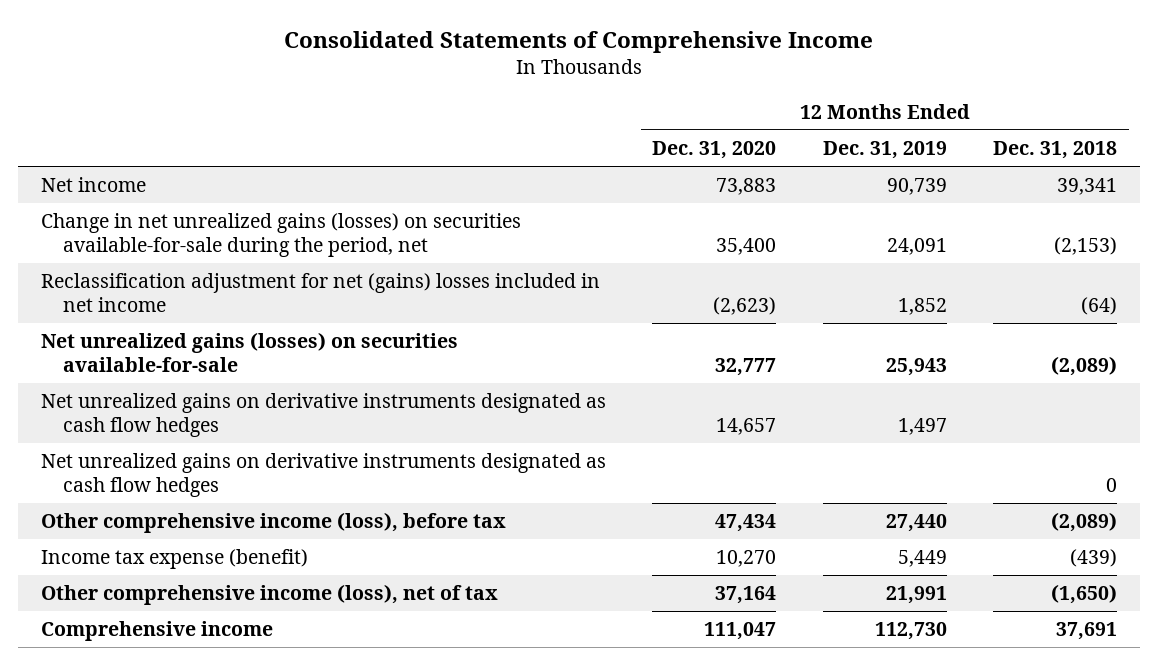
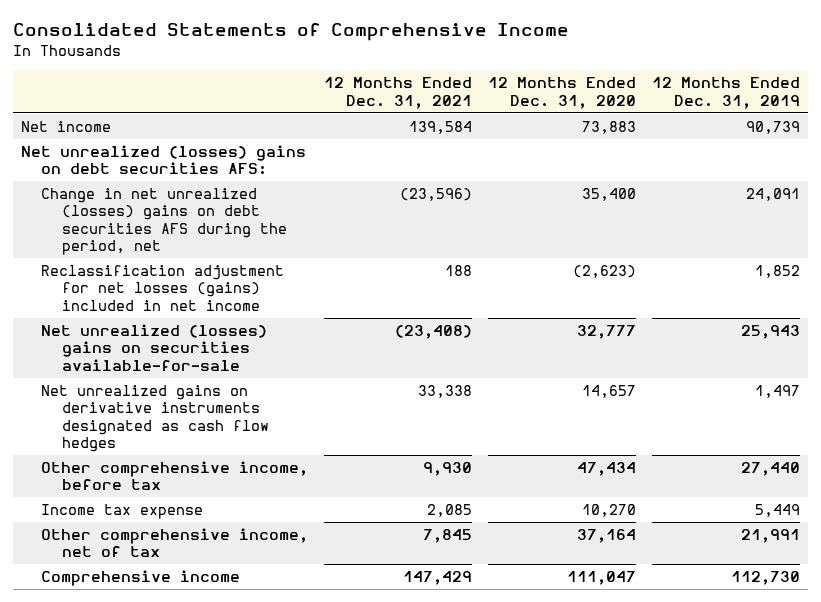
- | 12 Months Ended Dec. 31, 2020 | 12 Months Ended Dec. 31, 2019 | 12 Months Ended Dec. 31, 2018
+ | 12 Months Ended Dec. 31, 2021 | 12 Months Ended Dec. 31, 2020 | 12 Months Ended Dec. 31, 2019
- Change in net unrealized gains (losses) on securities available-for-sale during the period, net | 35,400 | 24,091 | (2,153)
- Reclassification adjustment for net (gains) losses included in net income | (2,623) | 1,852 | (64)
- Net unrealized gains (losses) on securities available-for-sale | 32,777 | 25,943 | (2,089)
+ Net unrealized (losses) gains on debt securities AFS:
+ Change in net unrealized (losses) gains on debt securities AFS during the period, net | (23,596) | 35,400 | 24,091
+ Reclassification adjustment for net losses (gains) included in net income | 188 | (2,623) | 1,852
+ Net unrealized (losses) gains on securities available-for-sale | (23,408) | 32,777 | 25,943
- Net unrealized gains on derivative instruments designated as cash flow hedges | | | 0
- Other comprehensive income (loss), before tax | 47,434 | 27,440 | (2,089)
- Income tax expense (benefit) | 10,270 | 5,449 | (439)
- Other comprehensive income (loss), net of tax | 37,164 | 21,991 | (1,650)
+ Other comprehensive income, before tax | 9,930 | 47,434 | 27,440
+ Income tax expense | 2,085 | 10,270 | 5,449
+ Other comprehensive income, net of tax | 7,845 | 37,164 | 21,991

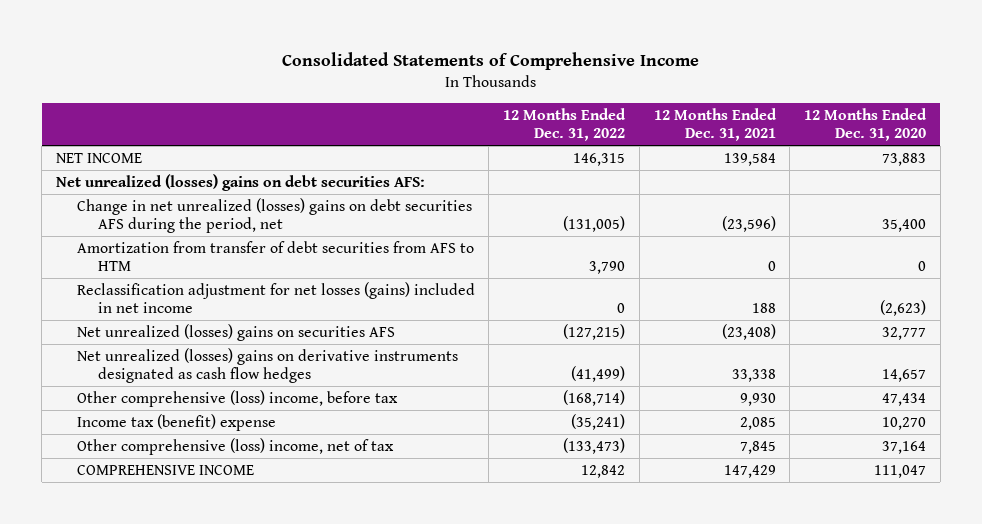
- | 12 Months Ended Dec. 31, 2021 | 12 Months Ended Dec. 31, 2020 | 12 Months Ended Dec. 31, 2019
+ | 12 Months Ended Dec. 31, 2022 | 12 Months Ended Dec. 31, 2021 | 12 Months Ended Dec. 31, 2020
- Net income | 139,584 | 73,883 | 90,739
+ NET INCOME | 146,315 | 139,584 | 73,883
+ Amortization from transfer of debt securities from AFS to HTM | 3,790 | 0 | 0
- Net unrealized (losses) gains on securities available-for-sale | (23,408) | 32,777 | 25,943
- Net unrealized gains on derivative instruments designated as cash flow hedges | 33,338 | 14,657 | 1,497
- Other comprehensive income, before tax | 9,930 | 47,434 | 27,440
- Income tax expense | 2,085 | 10,270 | 5,449
- Other comprehensive income, net of tax | 7,845 | 37,164 | 21,991
- Comprehensive income | 147,429 | 111,047 | 112,730
+ Net unrealized (losses) gains on securities AFS | (127,215) | (23,408) | 32,777
+ Net unrealized (losses) gains on derivative instruments designated as cash flow hedges | (41,499) | 33,338 | 14,657
+ Other comprehensive (loss) income, before tax | (168,714) | 9,930 | 47,434
+ Income tax (benefit) expense | (35,241) | 2,085 | 10,270
+ Other comprehensive (loss) income, net of tax | (133,473) | 7,845 | 37,164
+ COMPREHENSIVE INCOME | 12,842 | 147,429 | 111,047

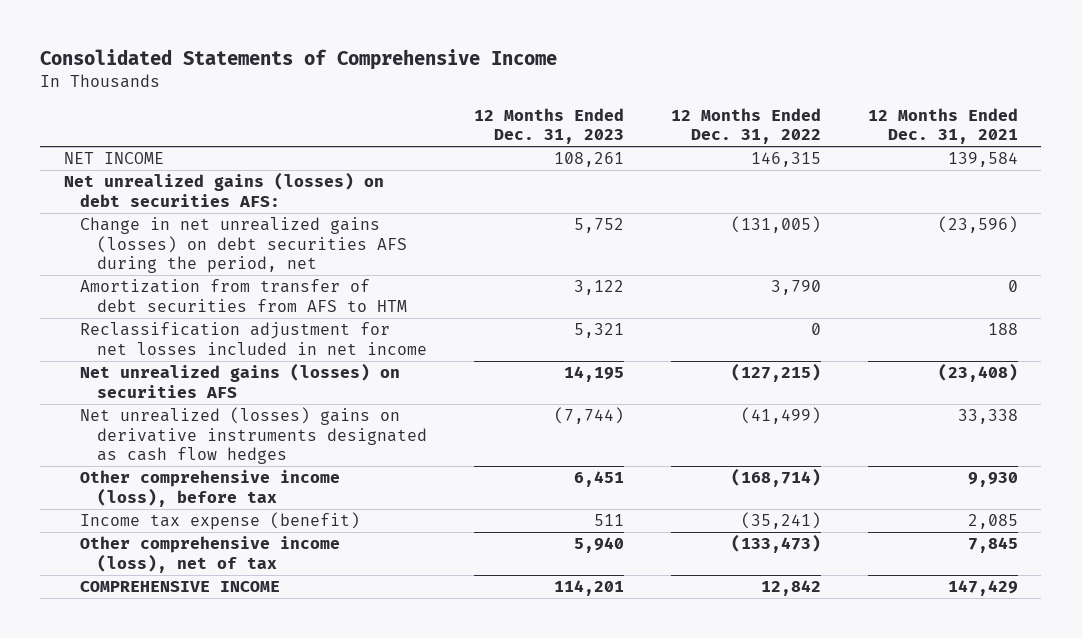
- | 12 Months Ended Dec. 31, 2022 | 12 Months Ended Dec. 31, 2021 | 12 Months Ended Dec. 31, 2020
+ | 12 Months Ended Dec. 31, 2023 | 12 Months Ended Dec. 31, 2022 | 12 Months Ended Dec. 31, 2021
- Net unrealized (losses) gains on debt securities AFS:
- Change in net unrealized (losses) gains on debt securities AFS during the period, net | (131,005) | (23,596) | 35,400
+ Net unrealized gains (losses) on debt securities AFS:
+ Change in net unrealized gains (losses) on debt securities AFS during the period, net | 5,752 | (131,005) | (23,596)
- Reclassification adjustment for net losses (gains) included in net income | 0 | 188 | (2,623)
- Net unrealized (losses) gains on securities AFS | (127,215) | (23,408) | 32,777
+ Reclassification adjustment for net losses included in net income | 5,321 | 0 | 188
+ Net unrealized gains (losses) on securities AFS | 14,195 | (127,215) | (23,408)
- Other comprehensive (loss) income, before tax | (168,714) | 9,930 | 47,434
- Income tax (benefit) expense | (35,241) | 2,085 | 10,270
- Other comprehensive (loss) income, net of tax | (133,473) | 7,845 | 37,164
+ Other comprehensive income (loss), before tax | 6,451 | (168,714) | 9,930
+ Income tax expense (benefit) | 511 | (35,241) | 2,085
+ Other comprehensive income (loss), net of tax | 5,940 | (133,473) | 7,845

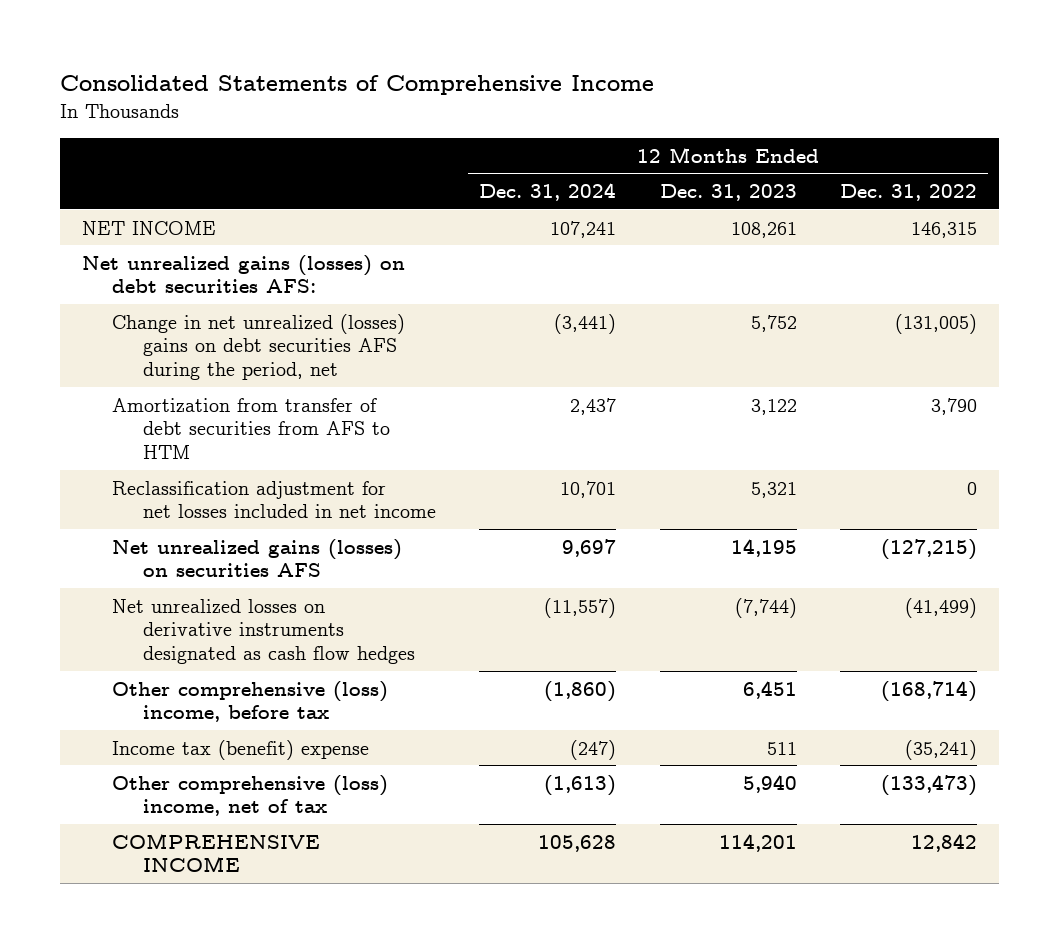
- | 12 Months Ended Dec. 31, 2023 | 12 Months Ended Dec. 31, 2022 | 12 Months Ended Dec. 31, 2021
+ | 12 Months Ended Dec. 31, 2024 | 12 Months Ended Dec. 31, 2023 | 12 Months Ended Dec. 31, 2022
- Change in net unrealized gains (losses) on debt securities AFS during the period, net | 5,752 | (131,005) | (23,596)
+ Change in net unrealized (losses) gains on debt securities AFS during the period, net | (3,441) | 5,752 | (131,005)
- Net unrealized (losses) gains on derivative instruments designated as cash flow hedges | (7,744) | (41,499) | 33,338
- Other comprehensive income (loss), before tax | 6,451 | (168,714) | 9,930
- Income tax expense (benefit) | 511 | (35,241) | 2,085
- Other comprehensive income (loss), net of tax | 5,940 | (133,473) | 7,845
+ Net unrealized losses on derivative instruments designated as cash flow hedges | (11,557) | (7,744) | (41,499)
+ Other comprehensive (loss) income, before tax | (1,860) | 6,451 | (168,714)
+ Income tax (benefit) expense | (247) | 511 | (35,241)
+ Other comprehensive (loss) income, net of tax | (1,613) | 5,940 | (133,473)

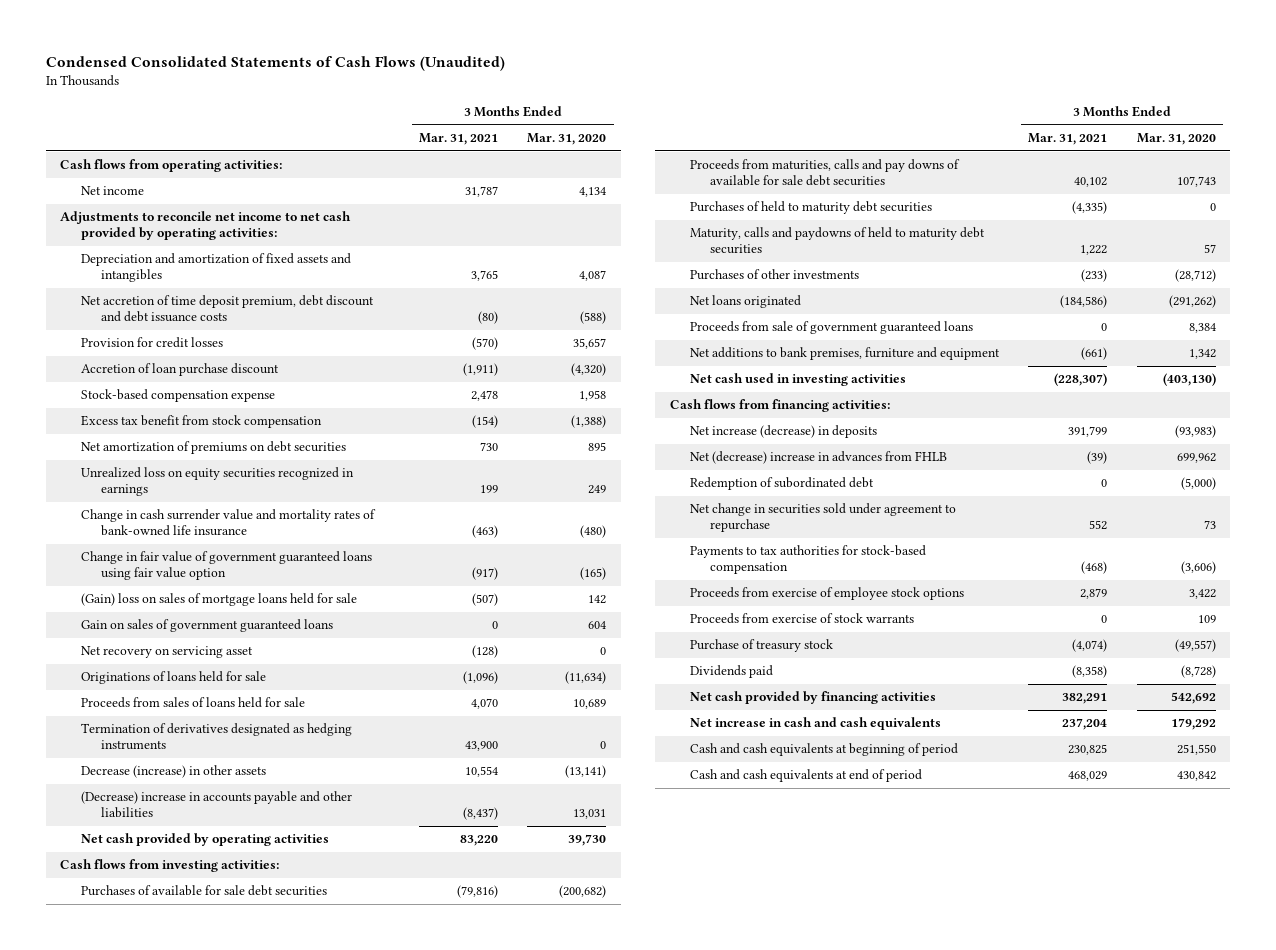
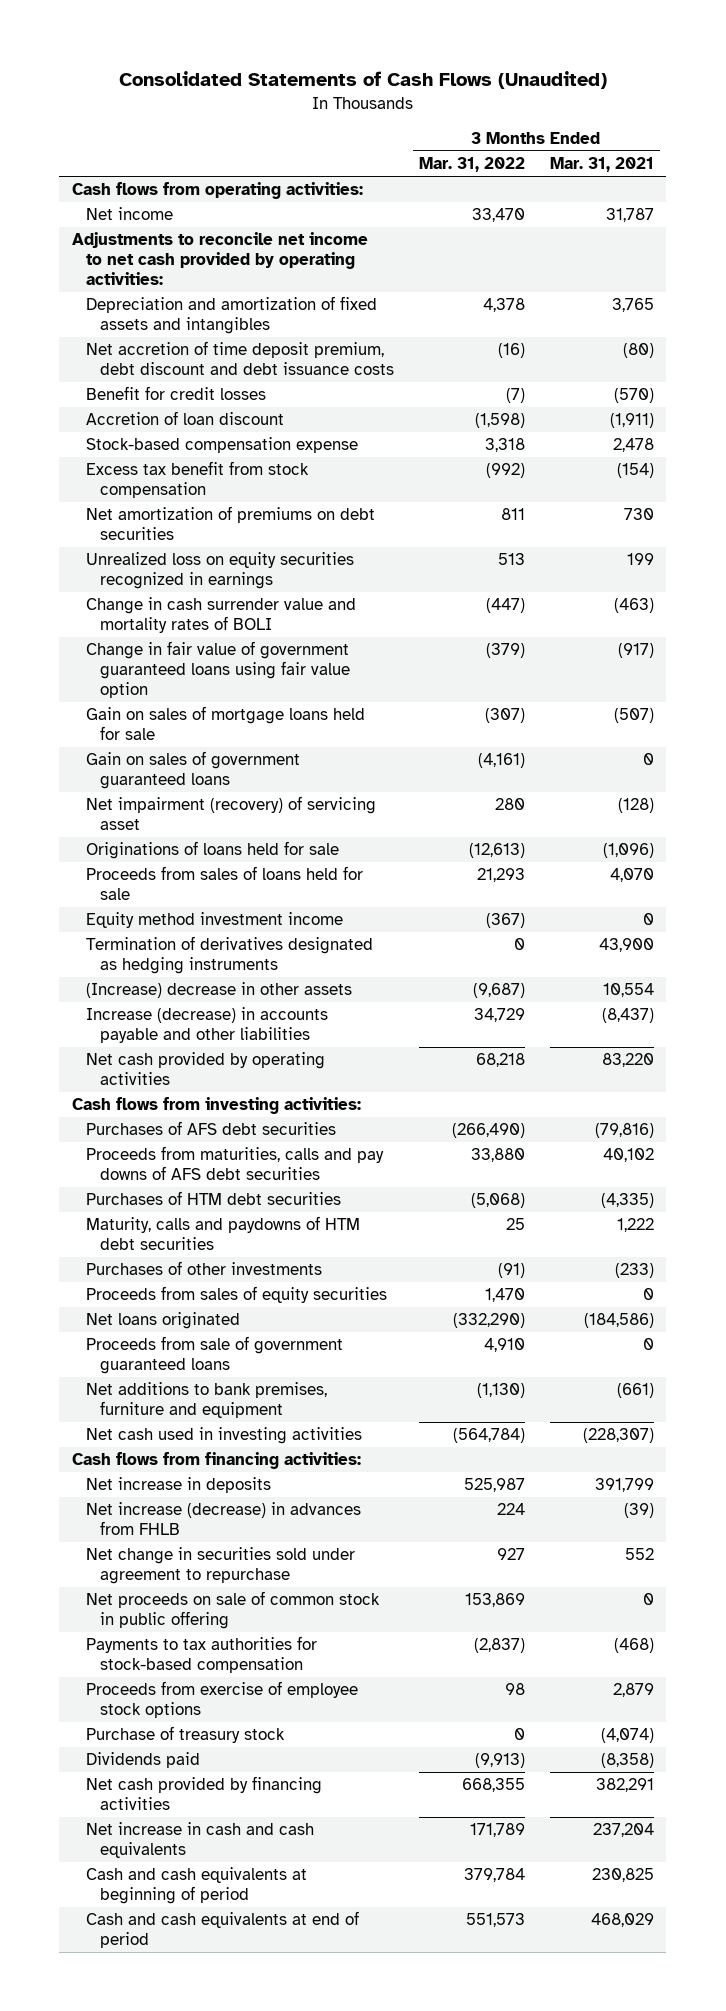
- Condensed Consolidated Statements of Cash Flows (Unaudited)
+ Consolidated Statements of Cash Flows (Unaudited)
- | 3 Months Ended Mar. 31, 2021 | 3 Months Ended Mar. 31, 2020
+ | 3 Months Ended Mar. 31, 2022 | 3 Months Ended Mar. 31, 2021
- Provision for credit losses | (570) | 35,657
- Accretion of loan purchase discount | (1,911) | (4,320)
+ Benefit for credit losses | (7) | (570)
+ Accretion of loan discount | (1,598) | (1,911)
- Change in cash surrender value and mortality rates of bank-owned life insurance | (463) | (480)
+ Change in cash surrender value and mortality rates of BOLI | (447) | (463)
- (Gain) loss on sales of mortgage loans held for sale | (507) | 142
+ Gain on sales of mortgage loans held for sale | (307) | (507)
- Net recovery on servicing asset | (128) | 0
+ Net impairment (recovery) of servicing asset | 280 | (128)
+ Equity method investment income | (367) | 0
- Decrease (increase) in other assets | 10,554 | (13,141)
- (Decrease) increase in accounts payable and other liabilities | (8,437) | 13,031
+ (Increase) decrease in other assets | (9,687) | 10,554
+ Increase (decrease) in accounts payable and other liabilities | 34,729 | (8,437)
- Purchases of available for sale debt securities | (79,816) | (200,682)
- Proceeds from maturities, calls and pay downs of available for sale debt securities | 40,102 | 107,743
- Purchases of held to maturity debt securities | (4,335) | 0
- Maturity, calls and paydowns of held to maturity debt securities | 1,222 | 57
+ Purchases of AFS debt securities | (266,490) | (79,816)
+ Proceeds from maturities, calls and pay downs of AFS debt securities | 33,880 | 40,102
+ Purchases of HTM debt securities | (5,068) | (4,335)
+ Maturity, calls and paydowns of HTM debt securities | 25 | 1,222
+ Proceeds from sales of equity securities | 1,470 | 0
- Net increase (decrease) in deposits | 391,799 | (93,983)
- Net (decrease) increase in advances from FHLB | (39) | 699,962
- Redemption of subordinated debt | 0 | (5,000)
+ Net increase in deposits | 525,987 | 391,799
+ Net increase (decrease) in advances from FHLB | 224 | (39)
+ Net proceeds on sale of common stock in public offering | 153,869 | 0
- Proceeds from exercise of stock warrants | 0 | 109

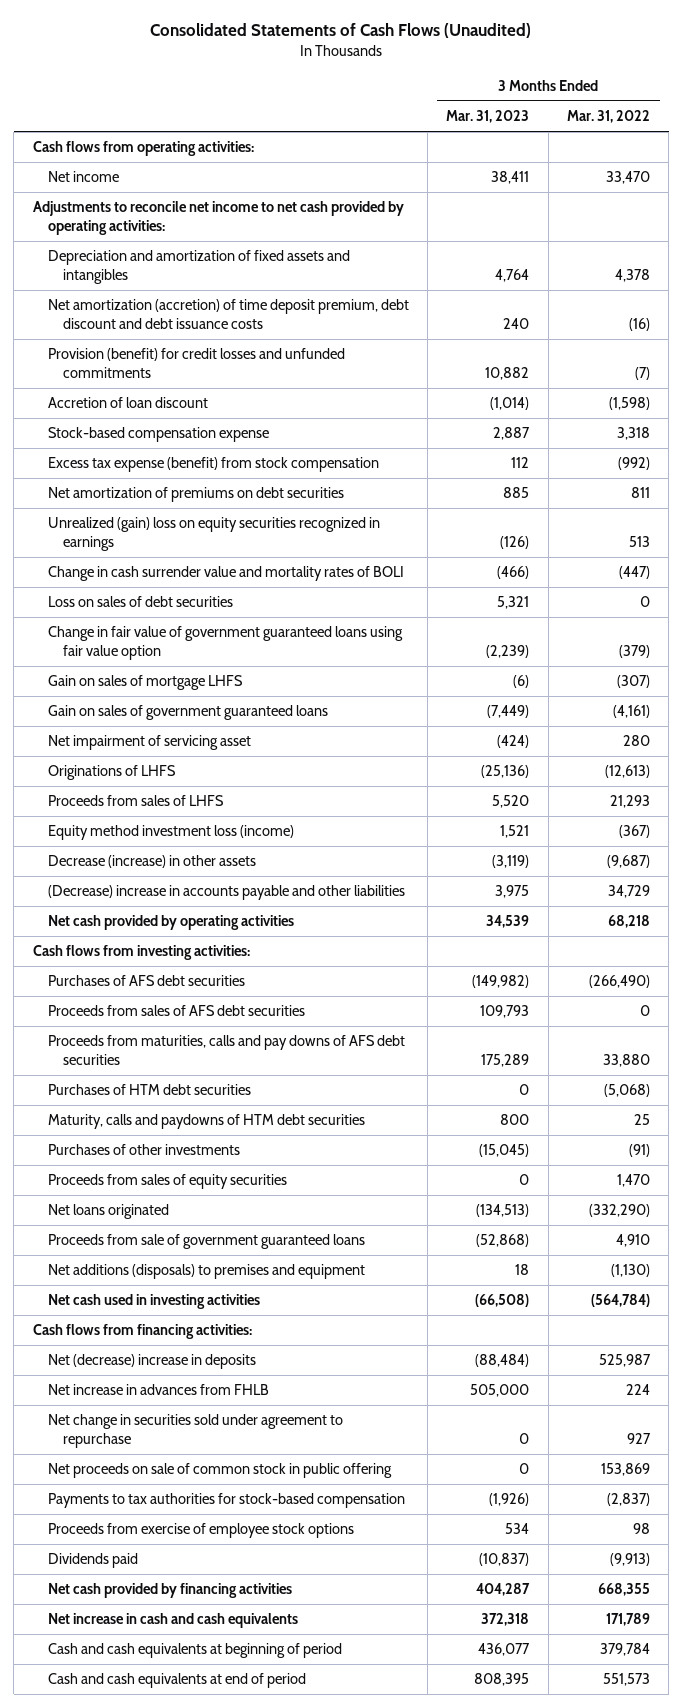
- | 3 Months Ended Mar. 31, 2022 | 3 Months Ended Mar. 31, 2021
+ | 3 Months Ended Mar. 31, 2023 | 3 Months Ended Mar. 31, 2022
- Net accretion of time deposit premium, debt discount and debt issuance costs | (16) | (80)
- Benefit for credit losses | (7) | (570)
+ Net amortization (accretion) of time deposit premium, debt discount and debt issuance costs | 240 | (16)
+ Provision (benefit) for credit losses and unfunded commitments | 10,882 | (7)
- Excess tax benefit from stock compensation | (992) | (154)
+ Excess tax expense (benefit) from stock compensation | 112 | (992)
- Unrealized loss on equity securities recognized in earnings | 513 | 199
+ Unrealized (gain) loss on equity securities recognized in earnings | (126) | 513
+ Loss on sales of debt securities | 5,321 | 0
- Gain on sales of mortgage loans held for sale | (307) | (507)
+ Gain on sales of mortgage LHFS | (6) | (307)
- Net impairment (recovery) of servicing asset | 280 | (128)
- Originations of loans held for sale | (12,613) | (1,096)
- Proceeds from sales of loans held for sale | 21,293 | 4,070
- Equity method investment income | (367) | 0
- Termination of derivatives designated as hedging instruments | 0 | 43,900
- (Increase) decrease in other assets | (9,687) | 10,554
- Increase (decrease) in accounts payable and other liabilities | 34,729 | (8,437)
+ Net impairment of servicing asset | (424) | 280
+ Originations of LHFS | (25,136) | (12,613)
+ Proceeds from sales of LHFS | 5,520 | 21,293
+ Equity method investment loss (income) | 1,521 | (367)
+ Decrease (increase) in other assets | (3,119) | (9,687)
+ (Decrease) increase in accounts payable and other liabilities | 3,975 | 34,729
+ Proceeds from sales of AFS debt securities | 109,793 | 0
- Net additions to bank premises, furniture and equipment | (1,130) | (661)
+ Net additions (disposals) to premises and equipment | 18 | (1,130)
- Net increase in deposits | 525,987 | 391,799
- Net increase (decrease) in advances from FHLB | 224 | (39)
+ Net (decrease) increase in deposits | (88,484) | 525,987
+ Net increase in advances from FHLB | 505,000 | 224
- Purchase of treasury stock | 0 | (4,074)

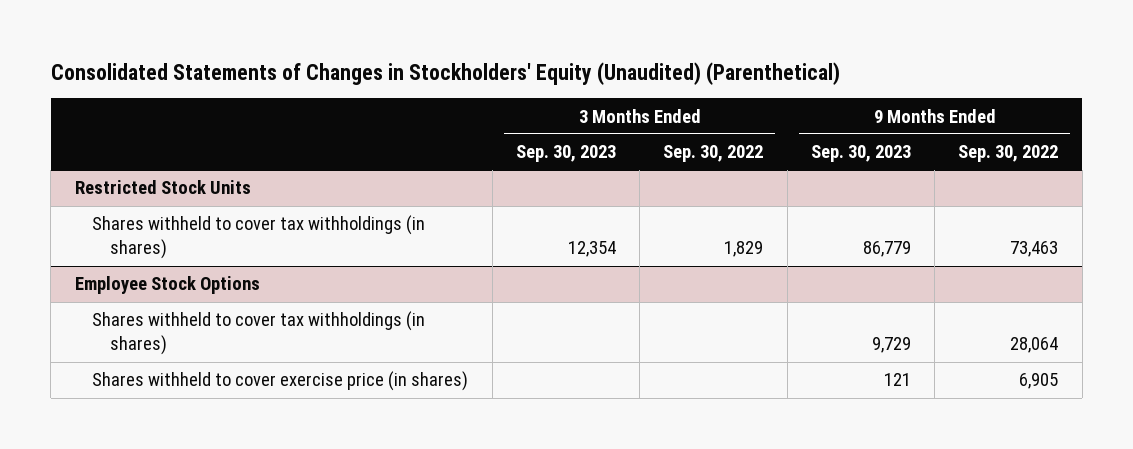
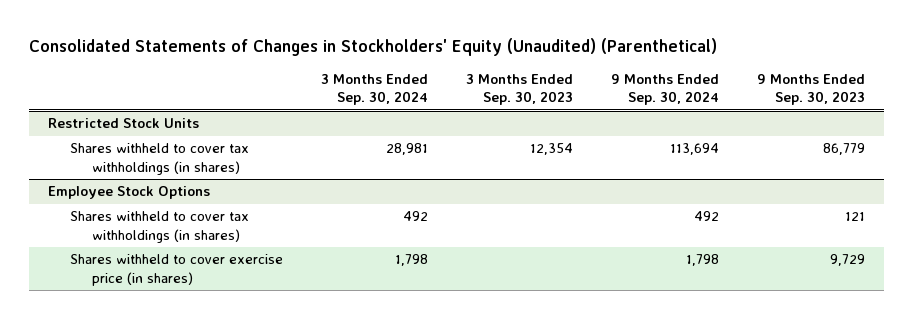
- | 3 Months Ended Sep. 30, 2023 | 3 Months Ended Sep. 30, 2022 | 9 Months Ended Sep. 30, 2023 | 9 Months Ended Sep. 30, 2022
+ | 3 Months Ended Sep. 30, 2024 | 3 Months Ended Sep. 30, 2023 | 9 Months Ended Sep. 30, 2024 | 9 Months Ended Sep. 30, 2023
@ Employee Stock Options
- Shares withheld to cover tax withholdings (in shares) | | | 9,729 | 28,064
- Shares withheld to cover exercise price (in shares) | | | 121 | 6,905
+ Shares withheld to cover tax withholdings (in shares) | 492 | | 492 | 121
+ Shares withheld to cover exercise price (in shares) | 1,798 | | 1,798 | 9,729

